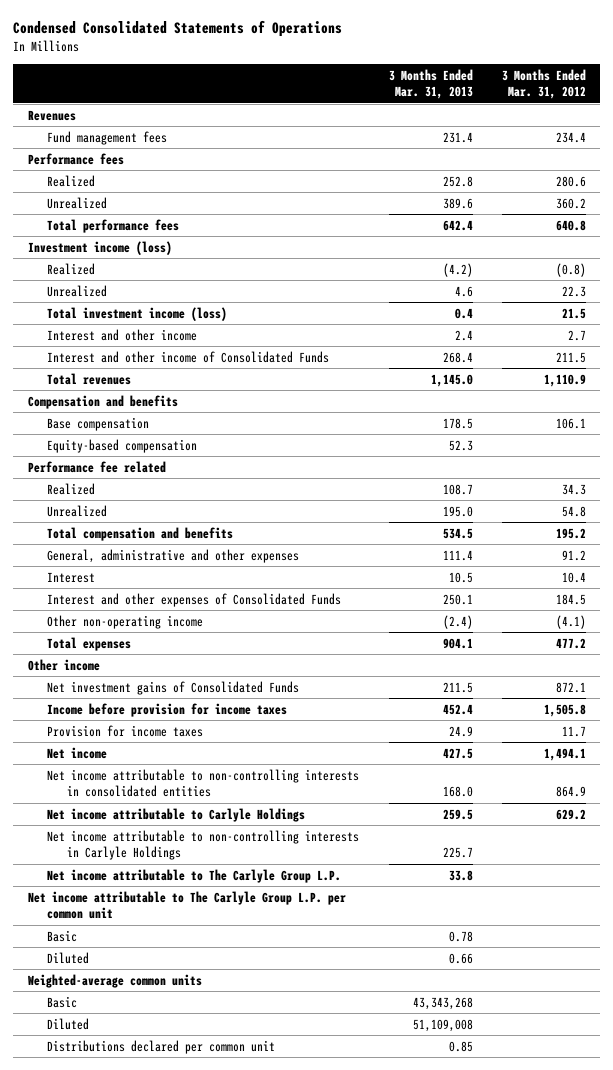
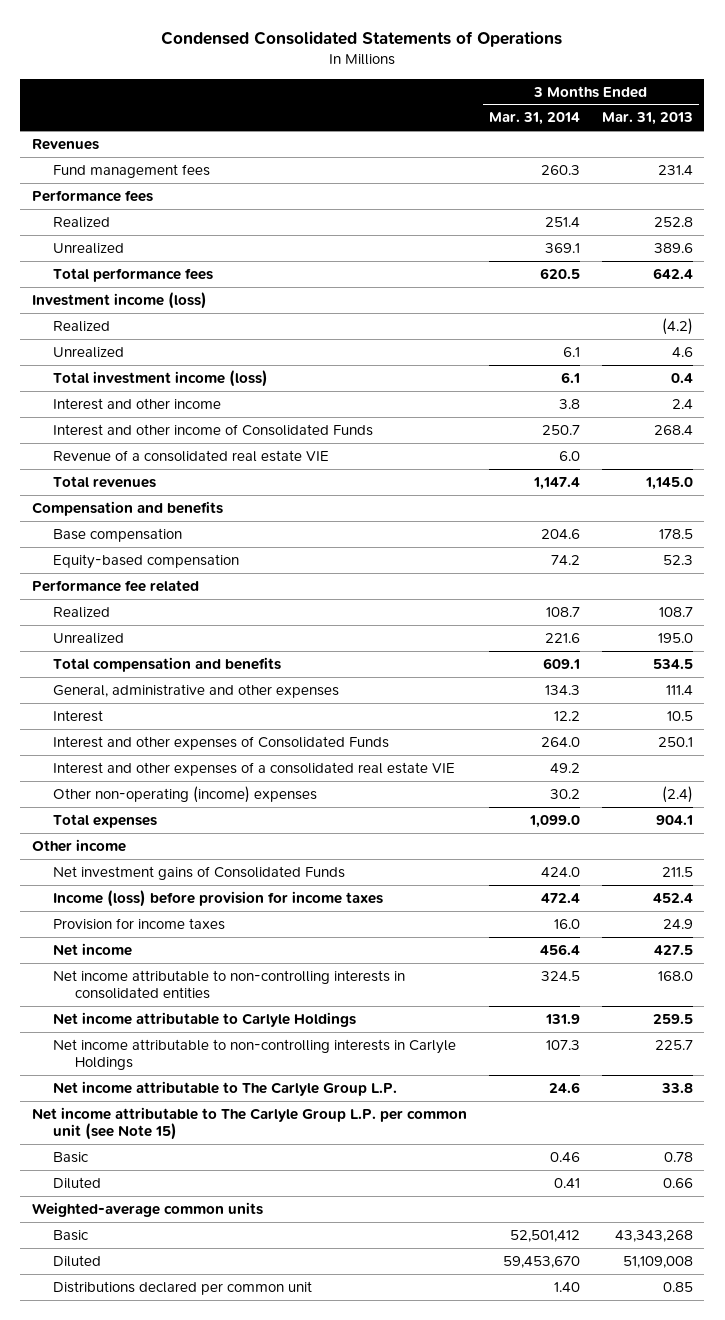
- | 3 Months Ended Mar. 31, 2013 | 3 Months Ended Mar. 31, 2012
+ | 3 Months Ended Mar. 31, 2014 | 3 Months Ended Mar. 31, 2013
+ Revenue of a consolidated real estate VIE | 6.0 |
- Other non-operating income | (2.4) | (4.1)
+ Interest and other expenses of a consolidated real estate VIE | 49.2 |
+ Other non-operating (income) expenses | 30.2 | (2.4)
- Income before provision for income taxes | 452.4 | 1,505.8
+ Income (loss) before provision for income taxes | 472.4 | 452.4
- Net income attributable to The Carlyle Group L.P. per common unit
+ Net income attributable to The Carlyle Group L.P. per common unit (see Note 15)

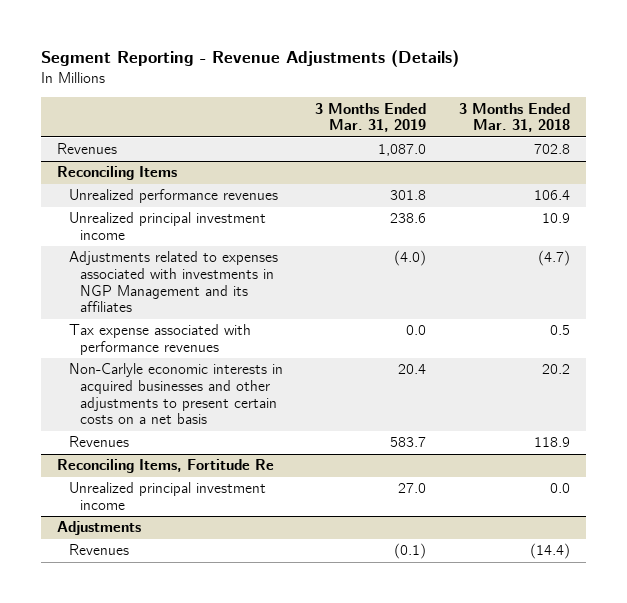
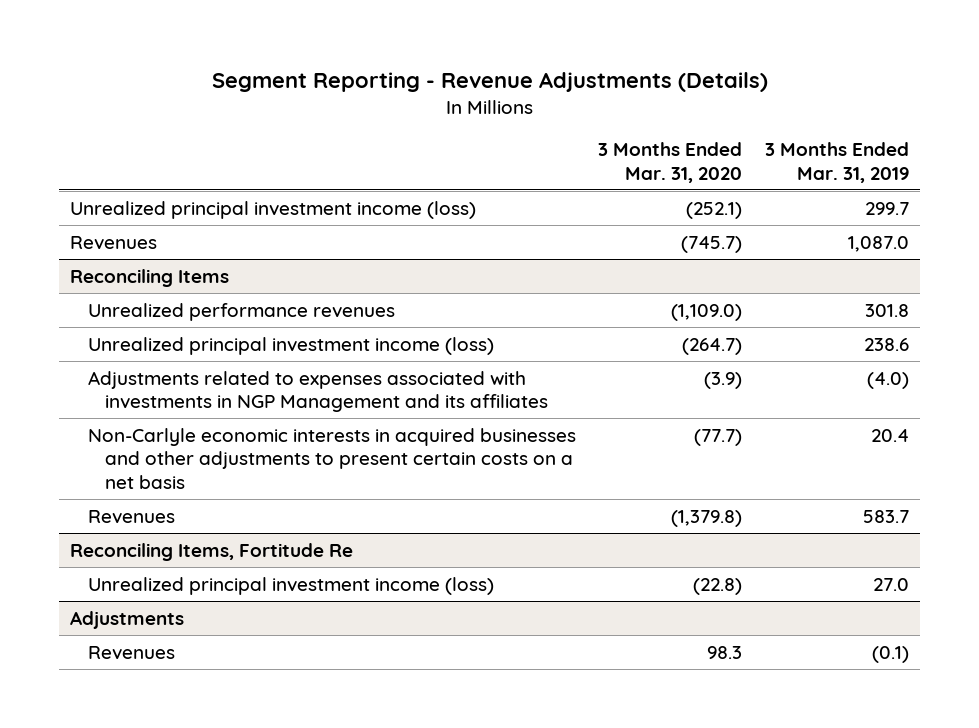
- | 3 Months Ended Mar. 31, 2019 | 3 Months Ended Mar. 31, 2018
+ | 3 Months Ended Mar. 31, 2020 | 3 Months Ended Mar. 31, 2019
+ Unrealized principal investment income (loss) | (252.1) | 299.7
@ Reconciling Items
- Unrealized principal investment income | 238.6 | 10.9
+ Unrealized principal investment income (loss) | (264.7) | 238.6
- Tax expense associated with performance revenues | 0.0 | 0.5
@ Reconciling Items, Fortitude Re
- Unrealized principal investment income | 27.0 | 0.0
+ Unrealized principal investment income (loss) | (22.8) | 27.0

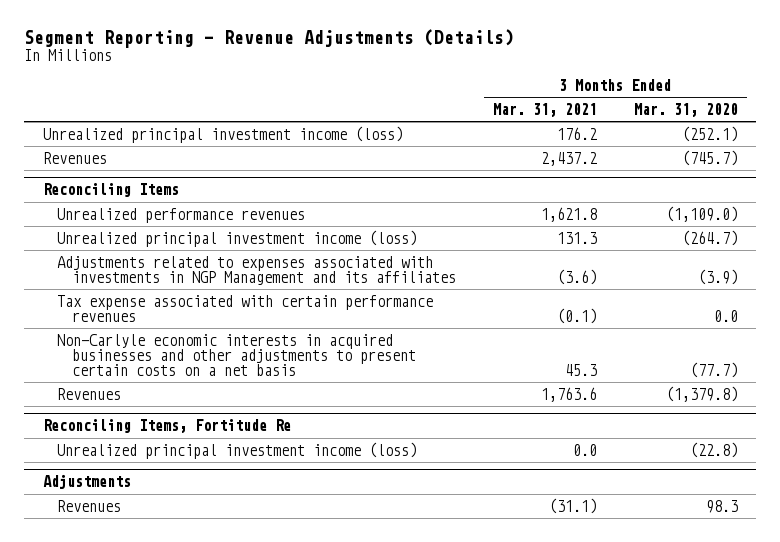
- | 3 Months Ended Mar. 31, 2020 | 3 Months Ended Mar. 31, 2019
+ | 3 Months Ended Mar. 31, 2021 | 3 Months Ended Mar. 31, 2020
@ Reconciling Items
+ Tax expense associated with certain performance revenues | (0.1) | 0.0

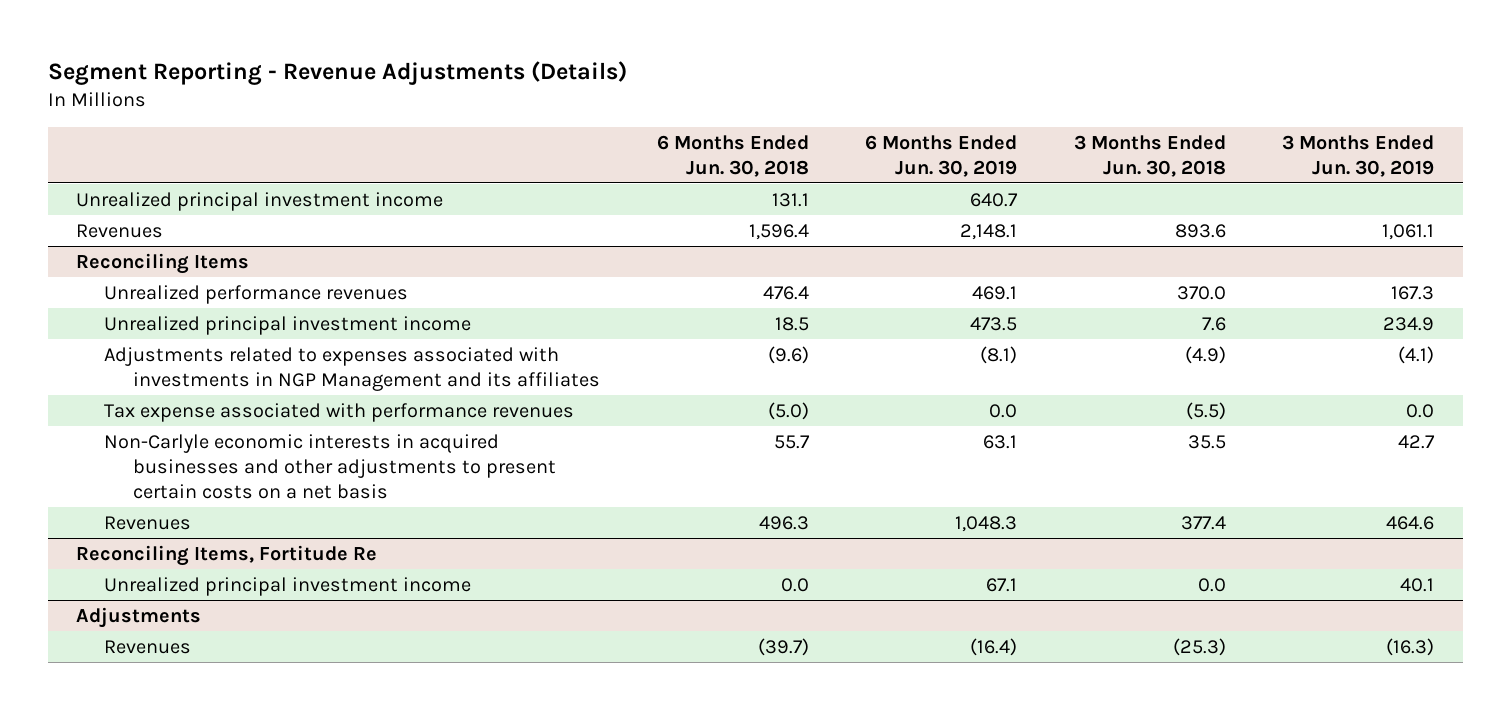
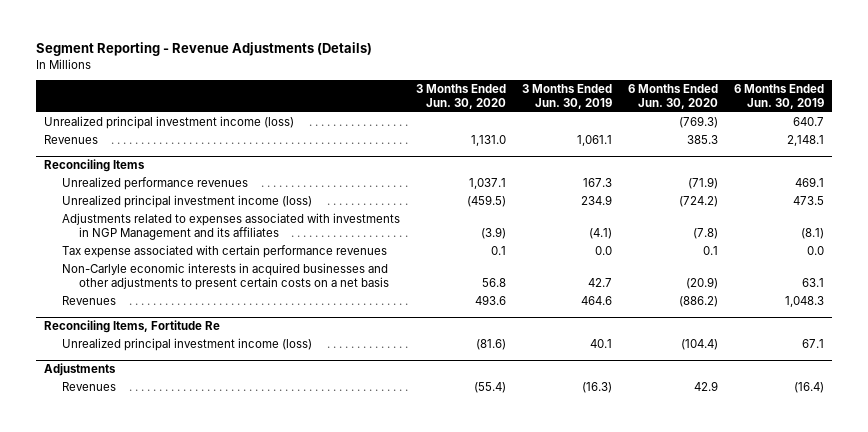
- | 6 Months Ended Jun. 30, 2018 | 6 Months Ended Jun. 30, 2019 | 3 Months Ended Jun. 30, 2018 | 3 Months Ended Jun. 30, 2019
+ | 3 Months Ended Jun. 30, 2020 | 3 Months Ended Jun. 30, 2019 | 6 Months Ended Jun. 30, 2020 | 6 Months Ended Jun. 30, 2019
- Unrealized principal investment income | 131.1 | 640.7 | |
+ Unrealized principal investment income (loss) | | | (769.3) | 640.7
@ Reconciling Items
- Unrealized principal investment income | 18.5 | 473.5 | 7.6 | 234.9
+ Unrealized principal investment income (loss) | (459.5) | 234.9 | (724.2) | 473.5
- Tax expense associated with performance revenues | (5.0) | 0.0 | (5.5) | 0.0
+ Tax expense associated with certain performance revenues | 0.1 | 0.0 | 0.1 | 0.0
@ Reconciling Items, Fortitude Re
- Unrealized principal investment income | 0.0 | 67.1 | 0.0 | 40.1
+ Unrealized principal investment income (loss) | (81.6) | 40.1 | (104.4) | 67.1

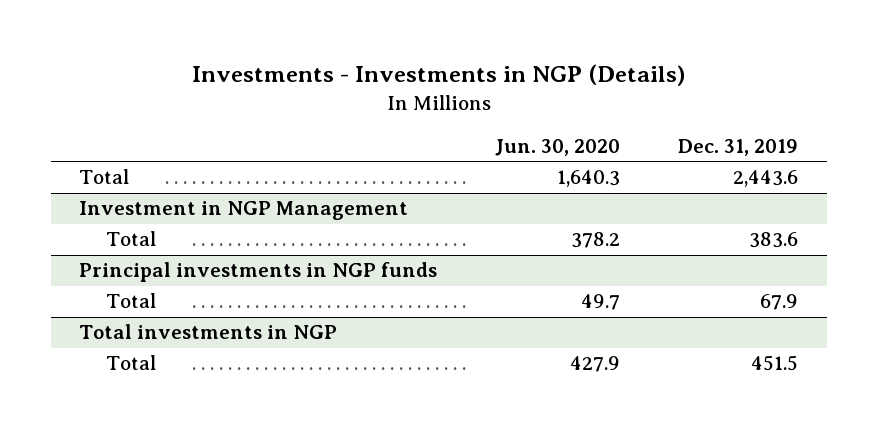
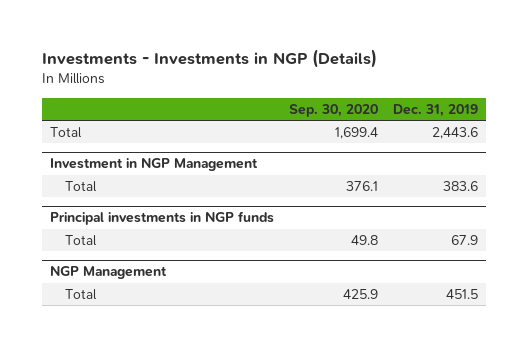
- | Jun. 30, 2020 | Dec. 31, 2019
+ | Sep. 30, 2020 | Dec. 31, 2019
- Total investments in NGP
+ NGP Management

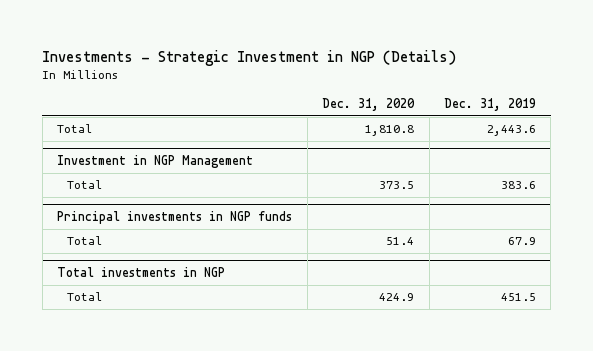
- Investments - Investments in NGP (Details)
+ Investments - Strategic Investment in NGP (Details)
- | Sep. 30, 2020 | Dec. 31, 2019
+ | Dec. 31, 2020 | Dec. 31, 2019
- NGP Management
+ Total investments in NGP

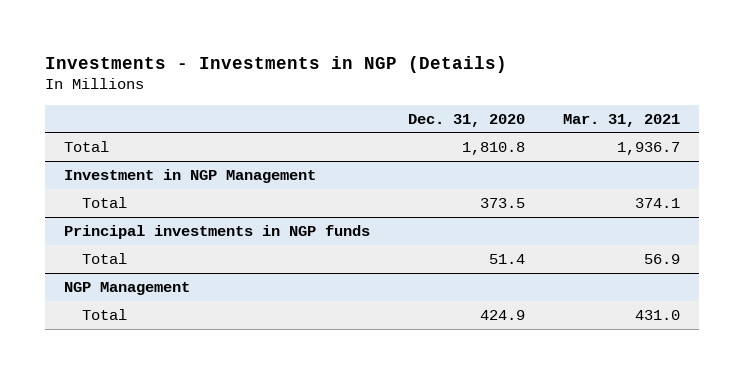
- Investments - Strategic Investment in NGP (Details)
+ Investments - Investments in NGP (Details)
- | Dec. 31, 2020 | Dec. 31, 2019
+ | Dec. 31, 2020 | Mar. 31, 2021
- Total investments in NGP
+ NGP Management

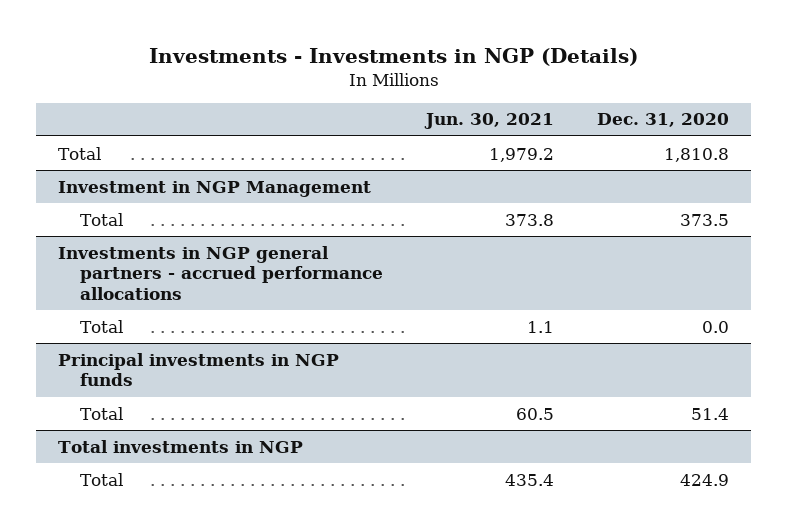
- | Dec. 31, 2020 | Mar. 31, 2021
+ | Jun. 30, 2021 | Dec. 31, 2020
+ Investments in NGP general partners - accrued performance allocations
+ Total | 1.1 | 0.0
- NGP Management
+ Total investments in NGP

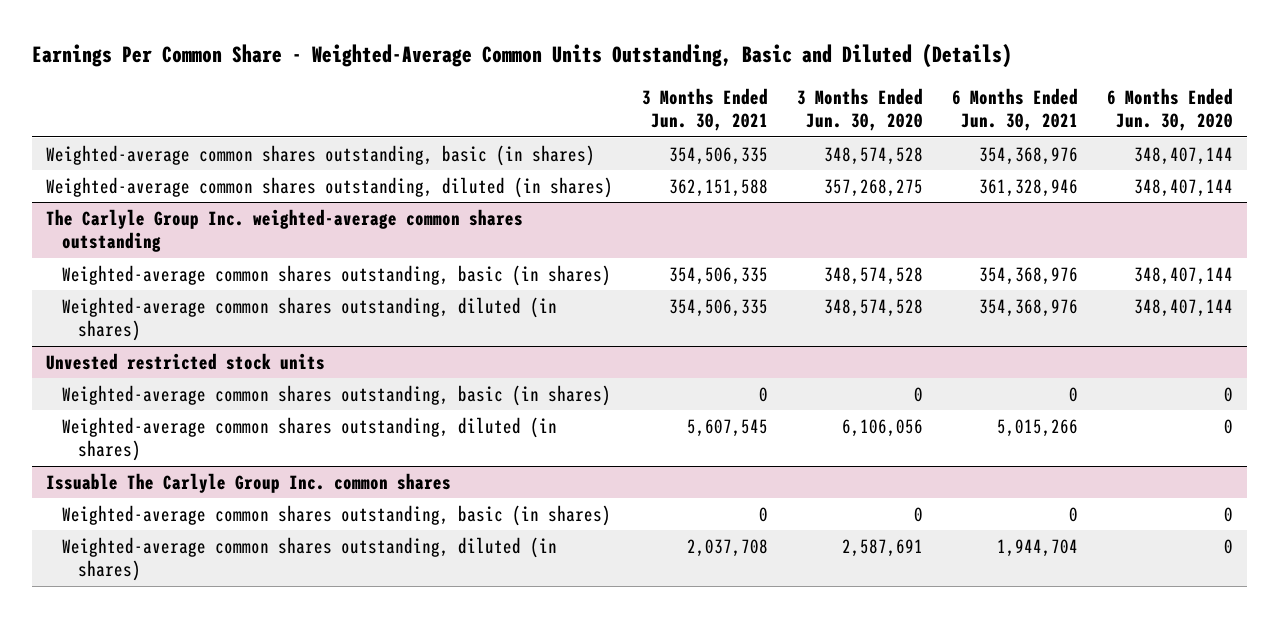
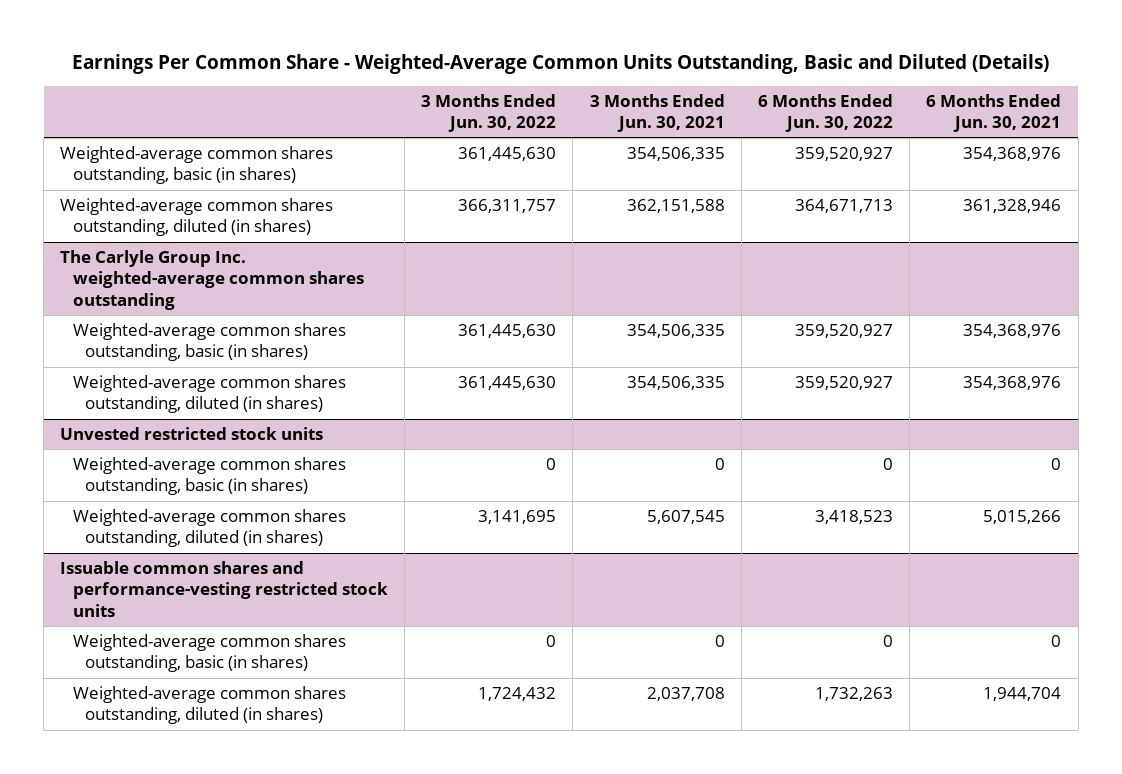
- | 3 Months Ended Jun. 30, 2021 | 3 Months Ended Jun. 30, 2020 | 6 Months Ended Jun. 30, 2021 | 6 Months Ended Jun. 30, 2020
+ | 3 Months Ended Jun. 30, 2022 | 3 Months Ended Jun. 30, 2021 | 6 Months Ended Jun. 30, 2022 | 6 Months Ended Jun. 30, 2021
- Issuable The Carlyle Group Inc. common shares
+ Issuable common shares and performance-vesting restricted stock units

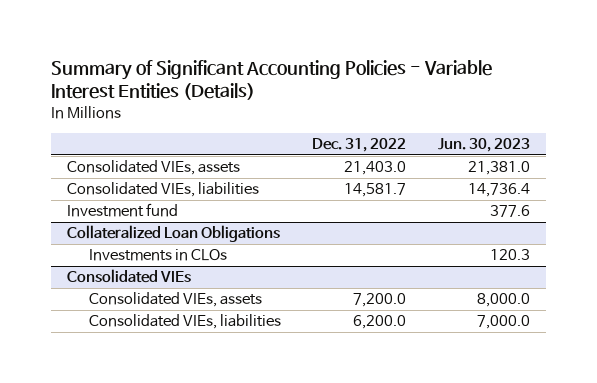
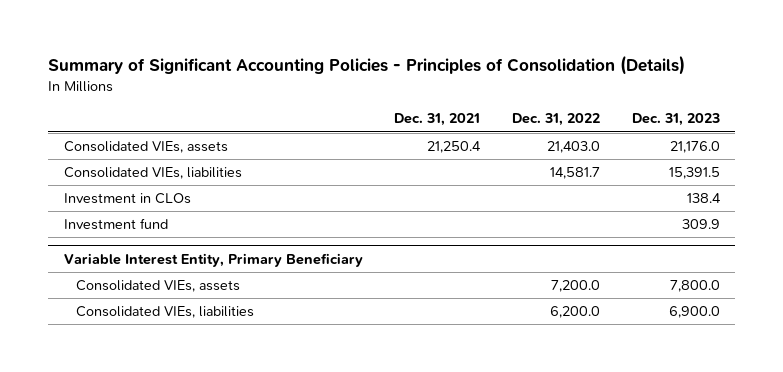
- Summary of Significant Accounting Policies - Variable Interest Entities (Details)
+ Summary of Significant Accounting Policies - Principles of Consolidation (Details)
- | Dec. 31, 2022 | Jun. 30, 2023
+ | Dec. 31, 2021 | Dec. 31, 2022 | Dec. 31, 2023
+ Investment in CLOs | | | 138.4
- Collateralized Loan Obligations
- Investments in CLOs | | 120.3
- Consolidated VIEs
+ Variable Interest Entity, Primary Beneficiary

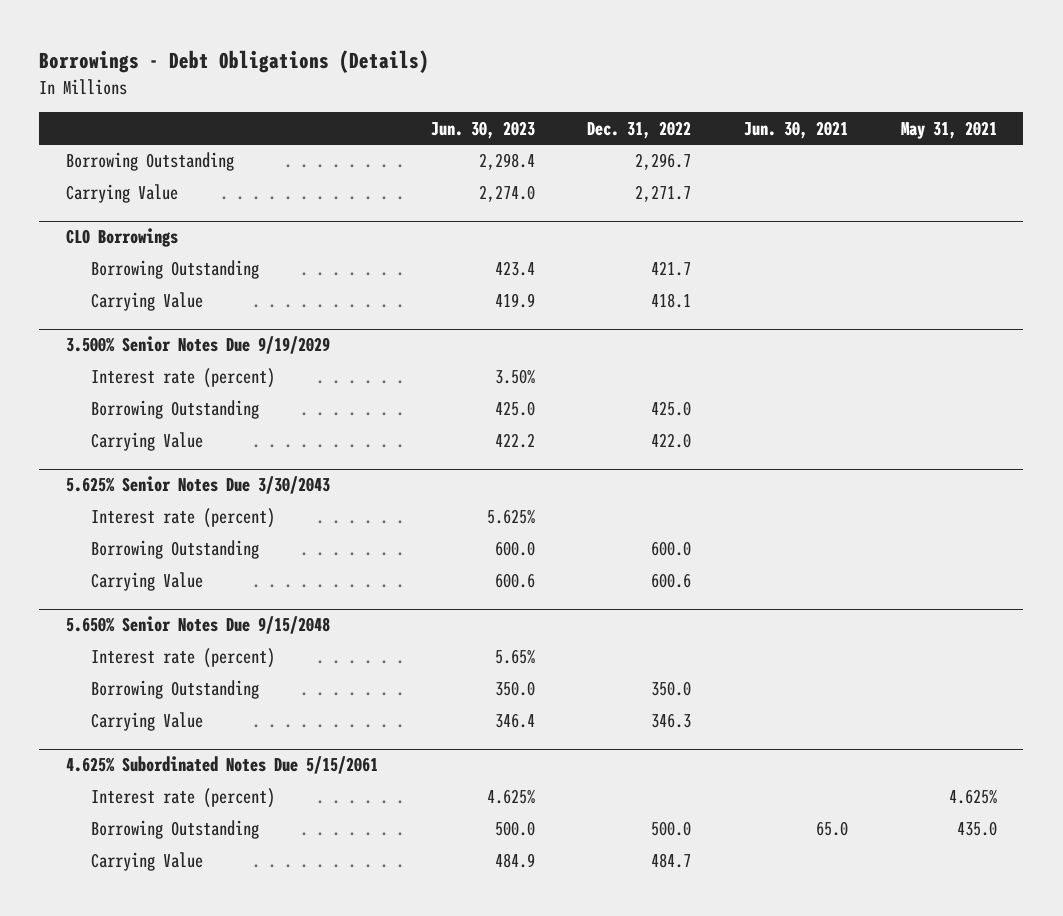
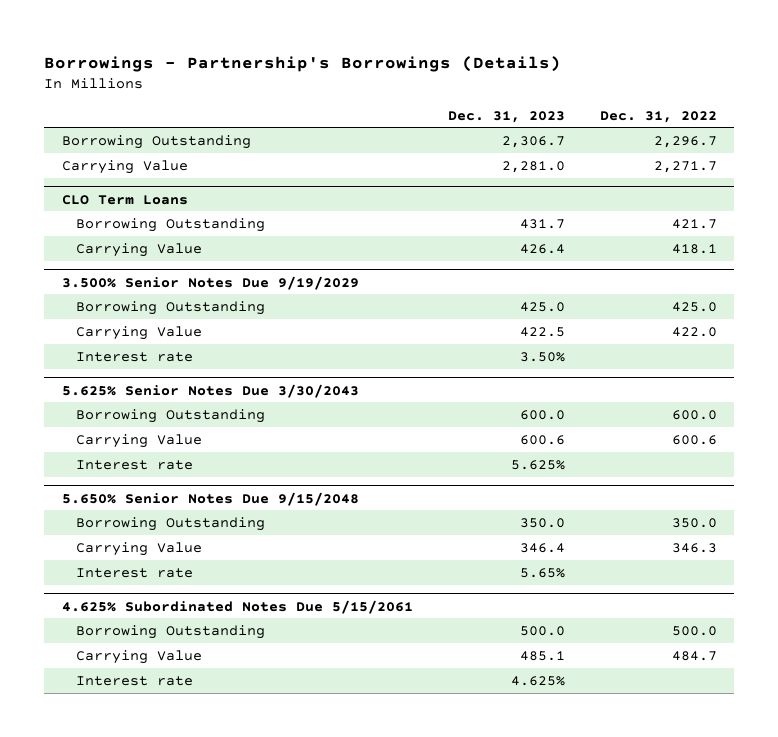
- Borrowings - Debt Obligations (Details)
+ Borrowings - Partnership's Borrowings (Details)
- | Jun. 30, 2023 | Dec. 31, 2022 | Jun. 30, 2021 | May 31, 2021
+ | Dec. 31, 2023 | Dec. 31, 2022
- CLO Borrowings
+ CLO Term Loans
@ 3.500% Senior Notes Due 9/19/2029
- Interest rate (percent) | 3.50% | | |
+ Interest rate | 3.50% |
@ 5.625% Senior Notes Due 3/30/2043
- Interest rate (percent) | 5.625% | | |
+ Interest rate | 5.625% |
@ 5.650% Senior Notes Due 9/15/2048
- Interest rate (percent) | 5.65% | | |
+ Interest rate | 5.65% |
@ 4.625% Subordinated Notes Due 5/15/2061
- Interest rate (percent) | 4.625% | | | 4.625%
+ Interest rate | 4.625% |

